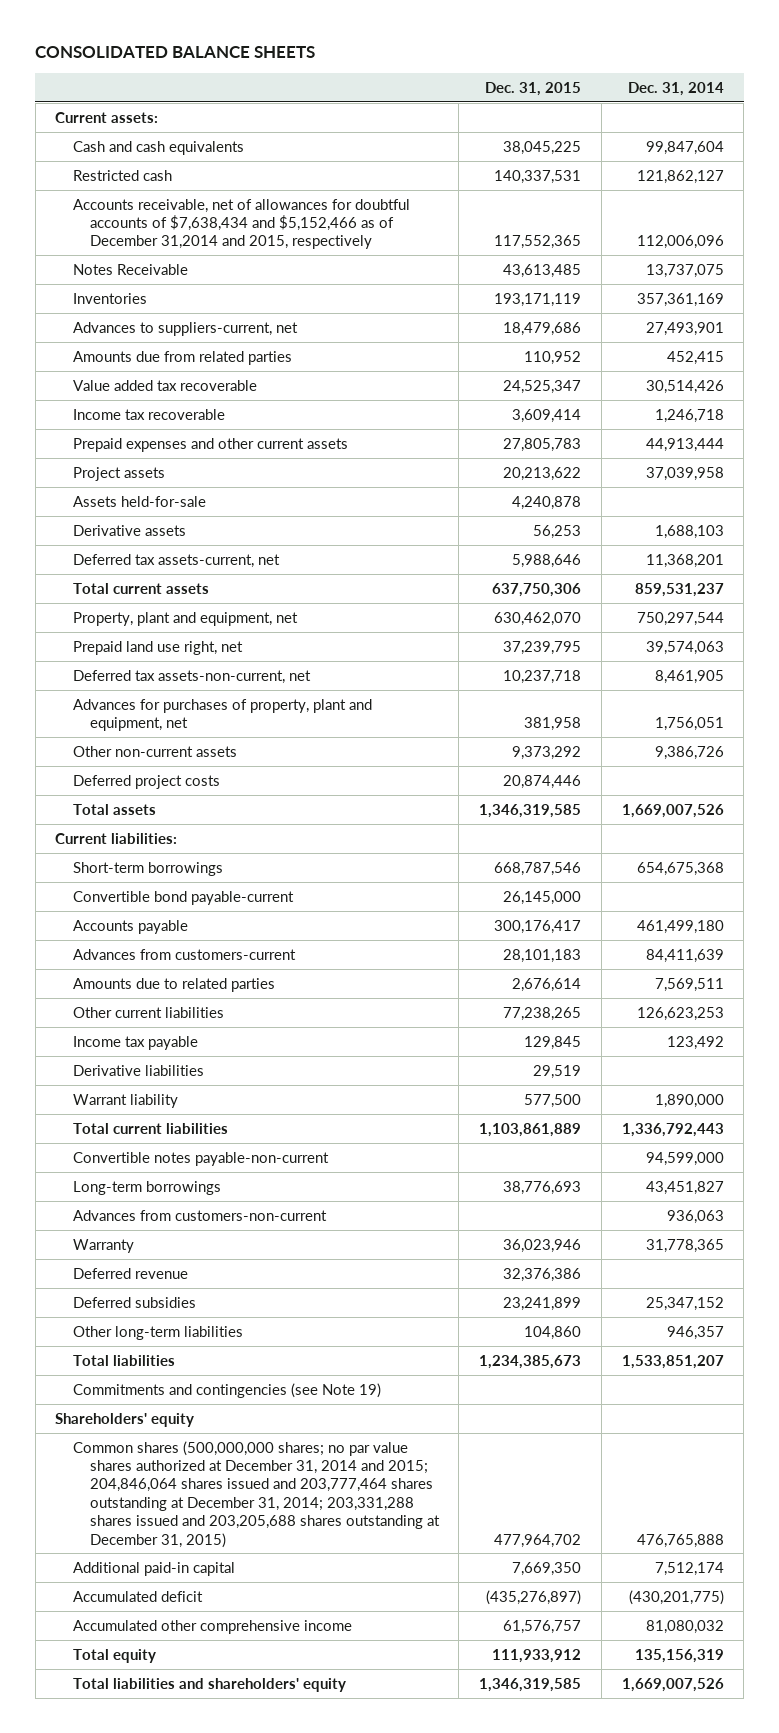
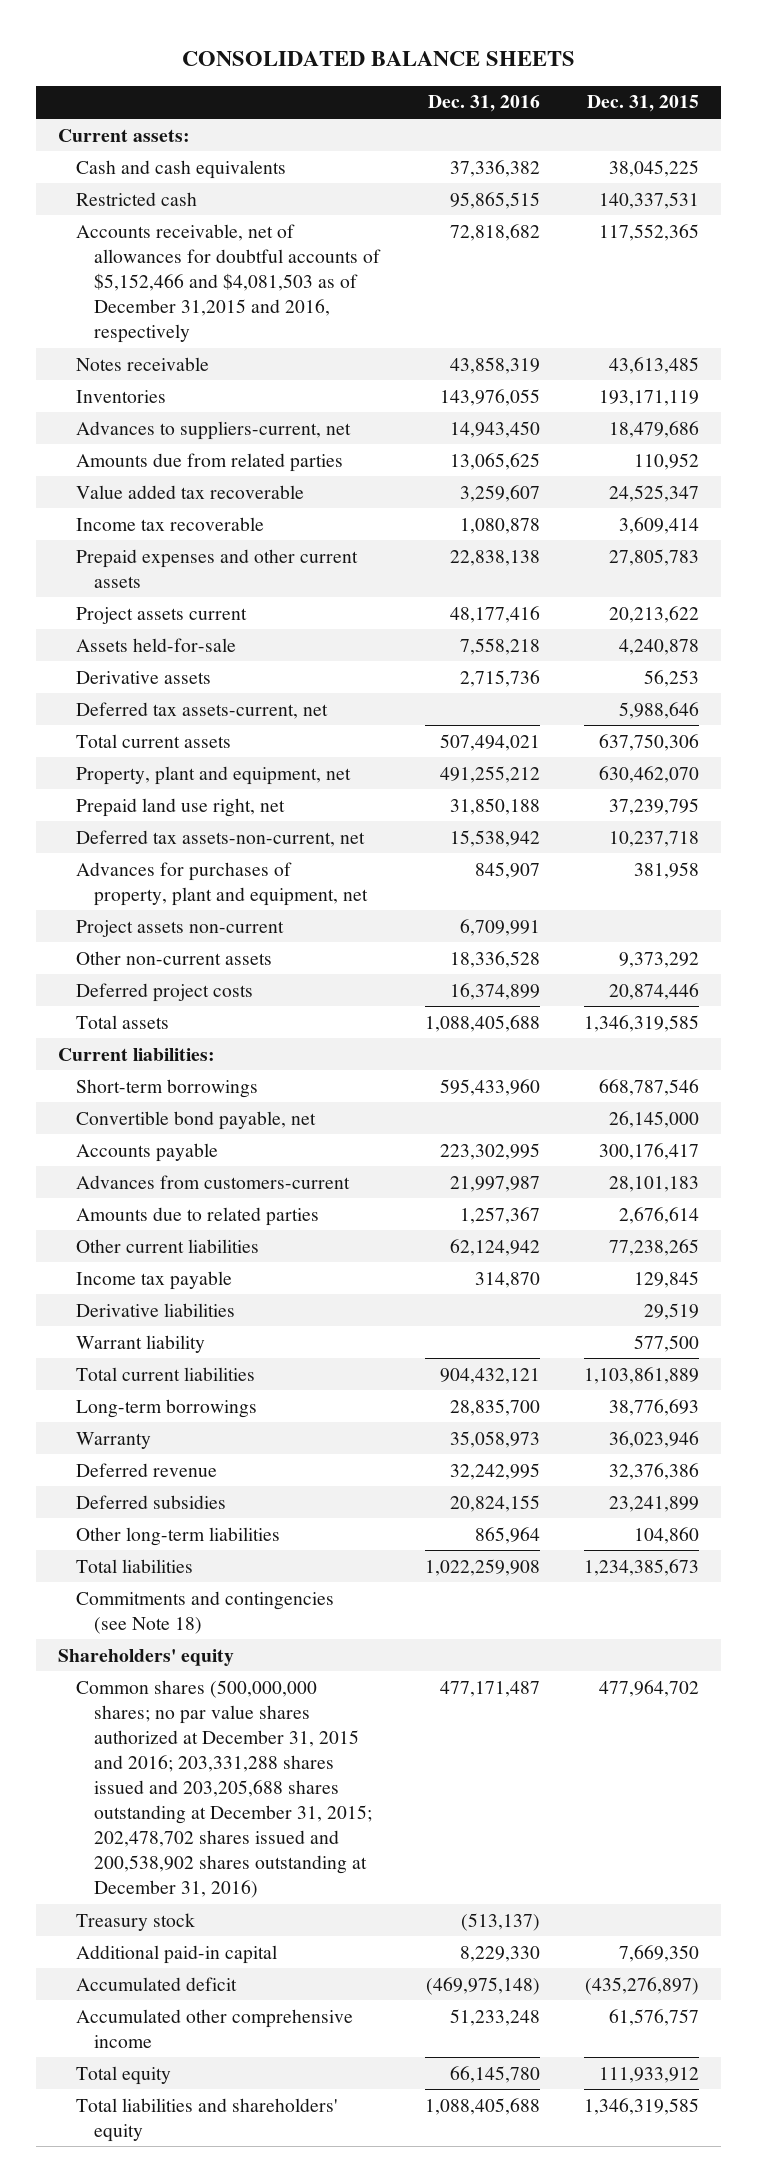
- | Dec. 31, 2015 | Dec. 31, 2014
+ | Dec. 31, 2016 | Dec. 31, 2015
- Accounts receivable, net of allowances for doubtful accounts of $7,638,434 and $5,152,466 as of December 31,2014 and 2015, respectively | 117,552,365 | 112,006,096
- Notes Receivable | 43,613,485 | 13,737,075
+ Accounts receivable, net of allowances for doubtful accounts of $5,152,466 and $4,081,503 as of December 31,2015 and 2016, respectively | 72,818,682 | 117,552,365
+ Notes receivable | 43,858,319 | 43,613,485
- Project assets | 20,213,622 | 37,039,958
+ Project assets current | 48,177,416 | 20,213,622
+ Project assets non-current | 6,709,991 |
- Convertible bond payable-current | 26,145,000 |
+ Convertible bond payable, net | | 26,145,000
- Convertible notes payable-non-current | | 94,599,000
- Advances from customers-non-current | | 936,063
- Commitments and contingencies (see Note 19)
+ Commitments and contingencies (see Note 18)
- Common shares (500,000,000 shares; no par value shares authorized at December 31, 2014 and 2015; 204,846,064 shares issued and 203,777,464 shares outstanding at December 31, 2014; 203,331,288 shares issued and 203,205,688 shares outstanding at December 31, 2015) | 477,964,702 | 476,765,888
+ Common shares (500,000,000 shares; no par value shares authorized at December 31, 2015 and 2016; 203,331,288 shares issued and 203,205,688 shares outstanding at December 31, 2015; 202,478,702 shares issued and 200,538,902 shares outstanding at December 31, 2016) | 477,171,487 | 477,964,702
+ Treasury stock | (513,137) |

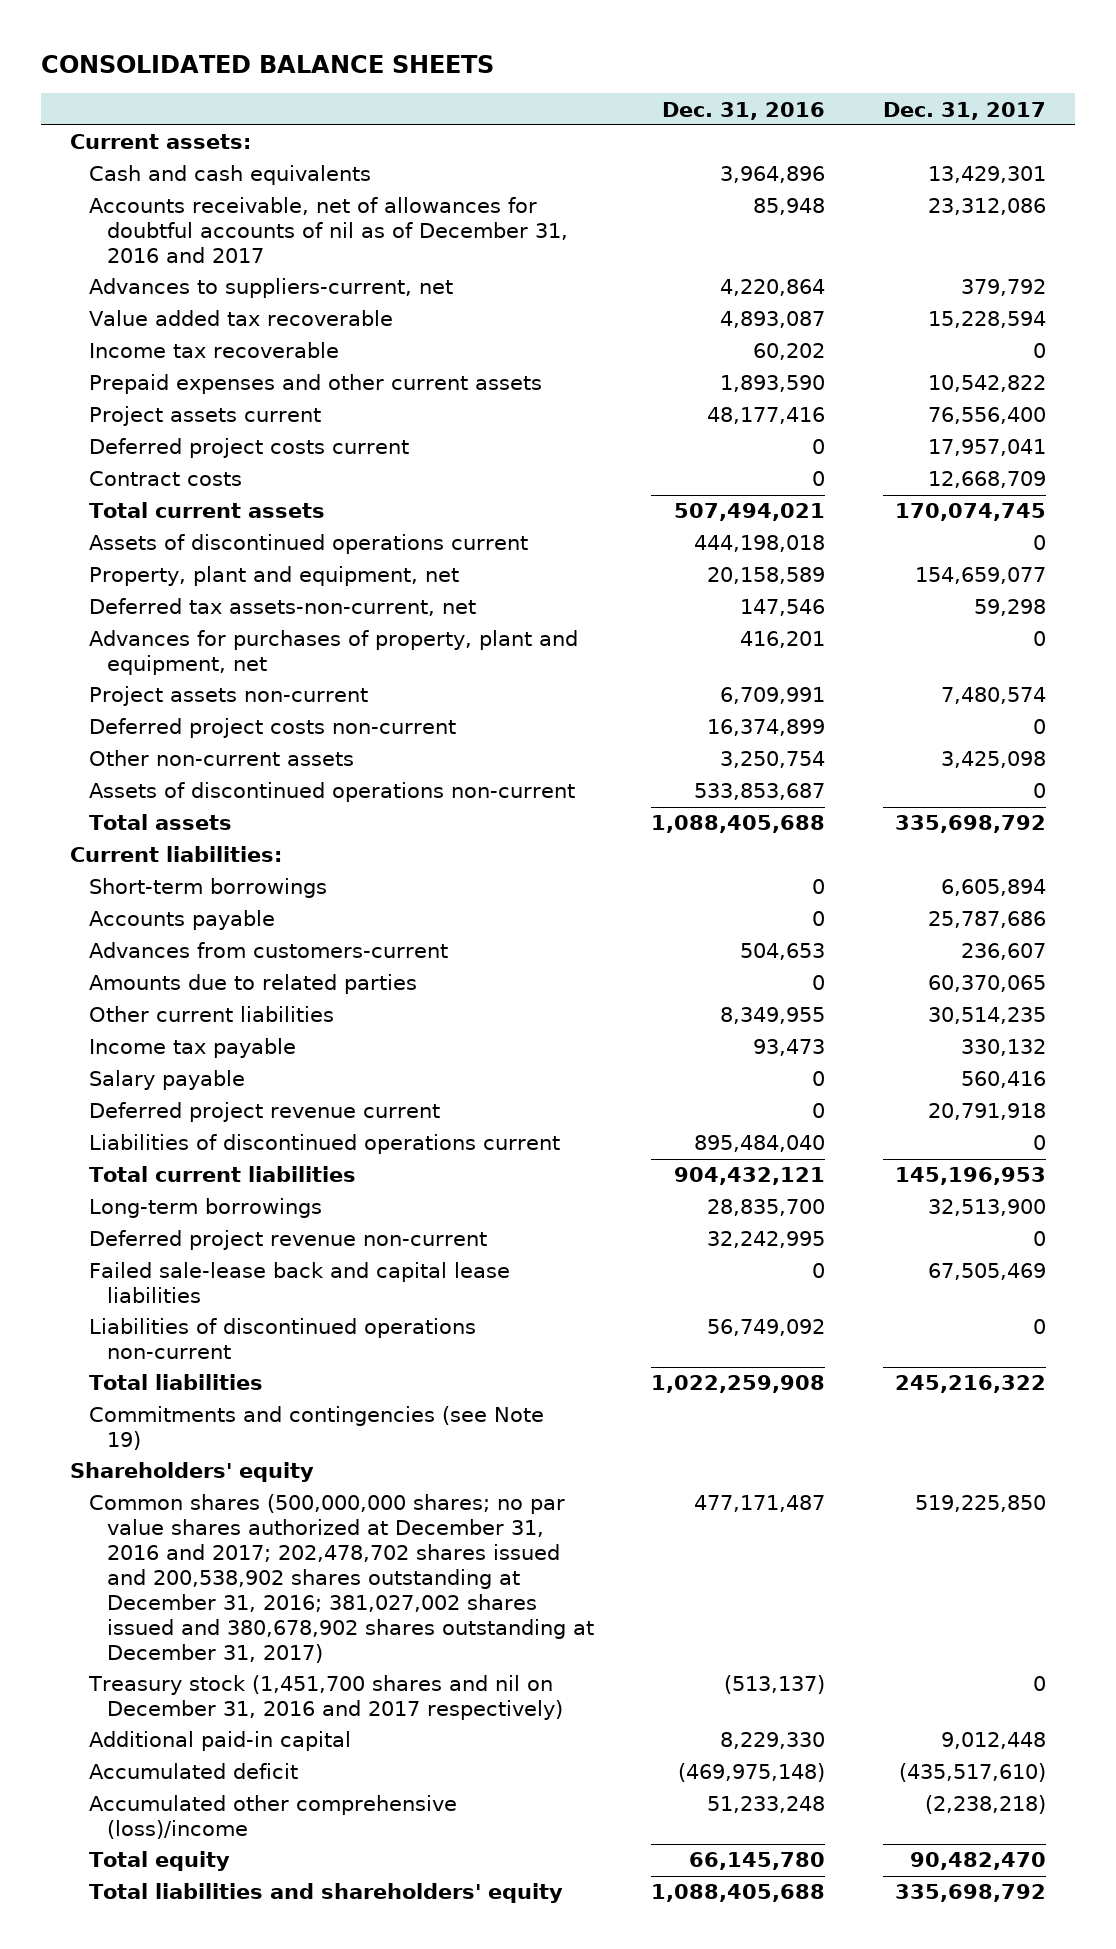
- | Dec. 31, 2016 | Dec. 31, 2015
+ | Dec. 31, 2016 | Dec. 31, 2017
- Cash and cash equivalents | 37,336,382 | 38,045,225
- Restricted cash | 95,865,515 | 140,337,531
- Accounts receivable, net of allowances for doubtful accounts of $5,152,466 and $4,081,503 as of December 31,2015 and 2016, respectively | 72,818,682 | 117,552,365
- Notes receivable | 43,858,319 | 43,613,485
- Inventories | 143,976,055 | 193,171,119
- Advances to suppliers-current, net | 14,943,450 | 18,479,686
- Amounts due from related parties | 13,065,625 | 110,952
- Value added tax recoverable | 3,259,607 | 24,525,347
- Income tax recoverable | 1,080,878 | 3,609,414
- Prepaid expenses and other current assets | 22,838,138 | 27,805,783
+ Cash and cash equivalents | 3,964,896 | 13,429,301
+ Accounts receivable, net of allowances for doubtful accounts of nil as of December 31, 2016 and 2017 | 85,948 | 23,312,086
+ Advances to suppliers-current, net | 4,220,864 | 379,792
+ Value added tax recoverable | 4,893,087 | 15,228,594
+ Income tax recoverable | 60,202 | 0
+ Prepaid expenses and other current assets | 1,893,590 | 10,542,822
- Assets held-for-sale | 7,558,218 | 4,240,878
- Derivative assets | 2,715,736 | 56,253
- Deferred tax assets-current, net | | 5,988,646
+ Deferred project costs current | 0 | 17,957,041
+ Contract costs | 0 | 12,668,709
- Property, plant and equipment, net | 491,255,212 | 630,462,070
- Prepaid land use right, net | 31,850,188 | 37,239,795
- Deferred tax assets-non-current, net | 15,538,942 | 10,237,718
- Advances for purchases of property, plant and equipment, net | 845,907 | 381,958
+ Assets of discontinued operations current | 444,198,018 | 0
+ Property, plant and equipment, net | 20,158,589 | 154,659,077
+ Deferred tax assets-non-current, net | 147,546 | 59,298
+ Advances for purchases of property, plant and equipment, net | 416,201 | 0
- Other non-current assets | 18,336,528 | 9,373,292
- Deferred project costs | 16,374,899 | 20,874,446
+ Deferred project costs non-current | 16,374,899 | 0
+ Other non-current assets | 3,250,754 | 3,425,098
+ Assets of discontinued operations non-current | 533,853,687 | 0
- Short-term borrowings | 595,433,960 | 668,787,546
- Convertible bond payable, net | | 26,145,000
- Accounts payable | 223,302,995 | 300,176,417
- Advances from customers-current | 21,997,987 | 28,101,183
- Amounts due to related parties | 1,257,367 | 2,676,614
- Other current liabilities | 62,124,942 | 77,238,265
- Income tax payable | 314,870 | 129,845
- Derivative liabilities | | 29,519
- Warrant liability | | 577,500
+ Short-term borrowings | 0 | 6,605,894
+ Accounts payable | 0 | 25,787,686
+ Advances from customers-current | 504,653 | 236,607
+ Amounts due to related parties | 0 | 60,370,065
+ Other current liabilities | 8,349,955 | 30,514,235
+ Income tax payable | 93,473 | 330,132
+ Salary payable | 0 | 560,416
+ Deferred project revenue current | 0 | 20,791,918
+ Liabilities of discontinued operations current | 895,484,040 | 0
- Warranty | 35,058,973 | 36,023,946
- Deferred revenue | 32,242,995 | 32,376,386
- Deferred subsidies | 20,824,155 | 23,241,899
- Other long-term liabilities | 865,964 | 104,860
+ Deferred project revenue non-current | 32,242,995 | 0
+ Failed sale-lease back and capital lease liabilities | 0 | 67,505,469
+ Liabilities of discontinued operations non-current | 56,749,092 | 0
- Commitments and contingencies (see Note 18)
+ Commitments and contingencies (see Note 19)
- Common shares (500,000,000 shares; no par value shares authorized at December 31, 2015 and 2016; 203,331,288 shares issued and 203,205,688 shares outstanding at December 31, 2015; 202,478,702 shares issued and 200,538,902 shares outstanding at December 31, 2016) | 477,171,487 | 477,964,702
- Treasury stock | (513,137) |
+ Common shares (500,000,000 shares; no par value shares authorized at December 31, 2016 and 2017; 202,478,702 shares issued and 200,538,902 shares outstanding at December 31, 2016; 381,027,002 shares issued and 380,678,902 shares outstanding at December 31, 2017) | 477,171,487 | 519,225,850
+ Treasury stock (1,451,700 shares and nil on December 31, 2016 and 2017 respectively) | (513,137) | 0
- Accumulated other comprehensive income | 51,233,248 | 61,576,757
+ Accumulated other comprehensive (loss)/income | 51,233,248 | (2,238,218)

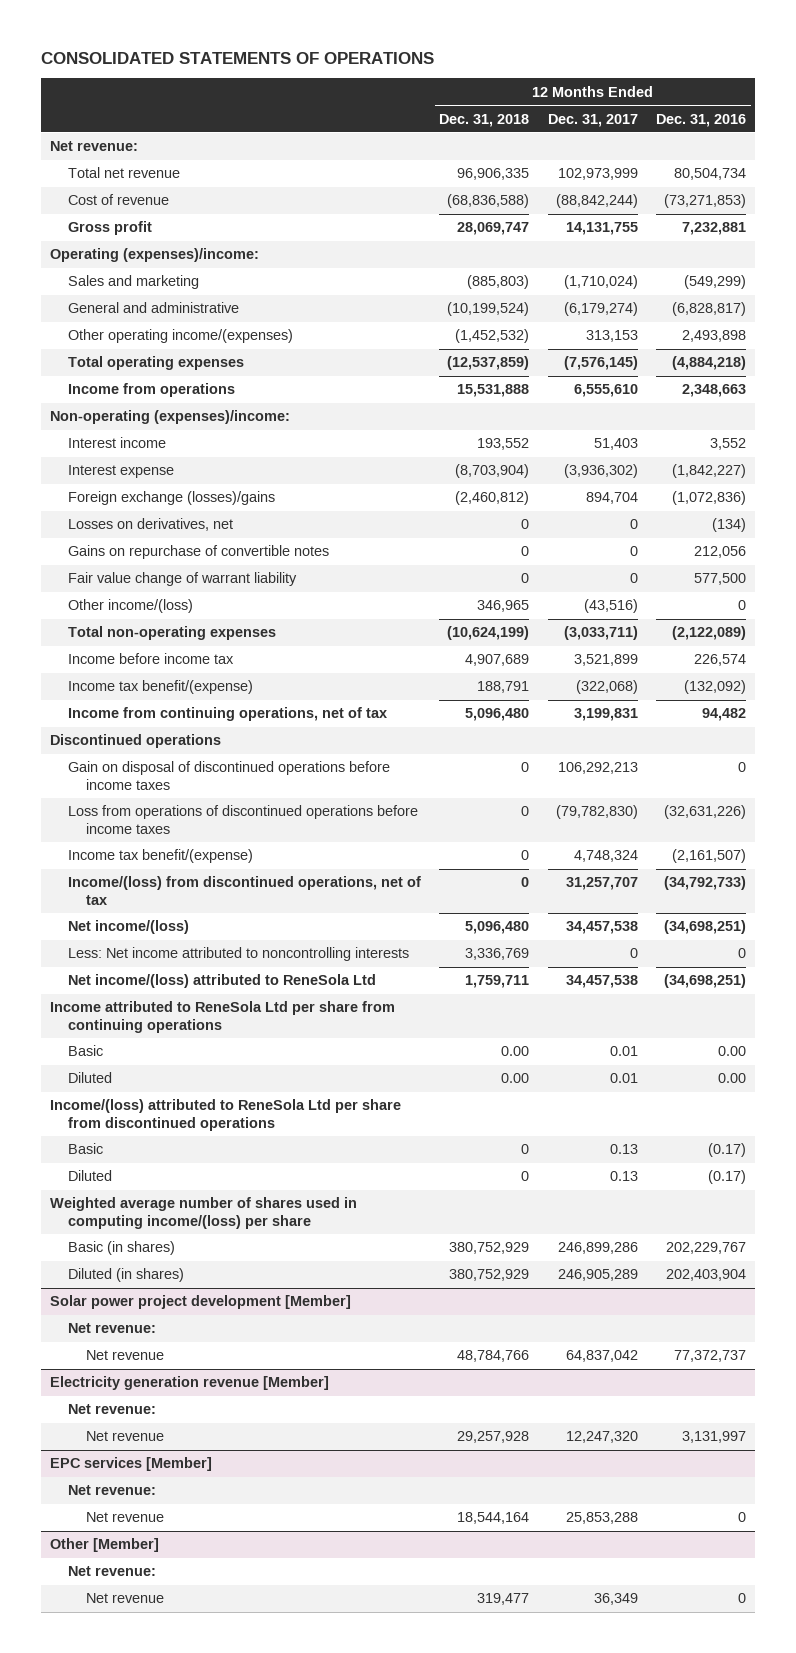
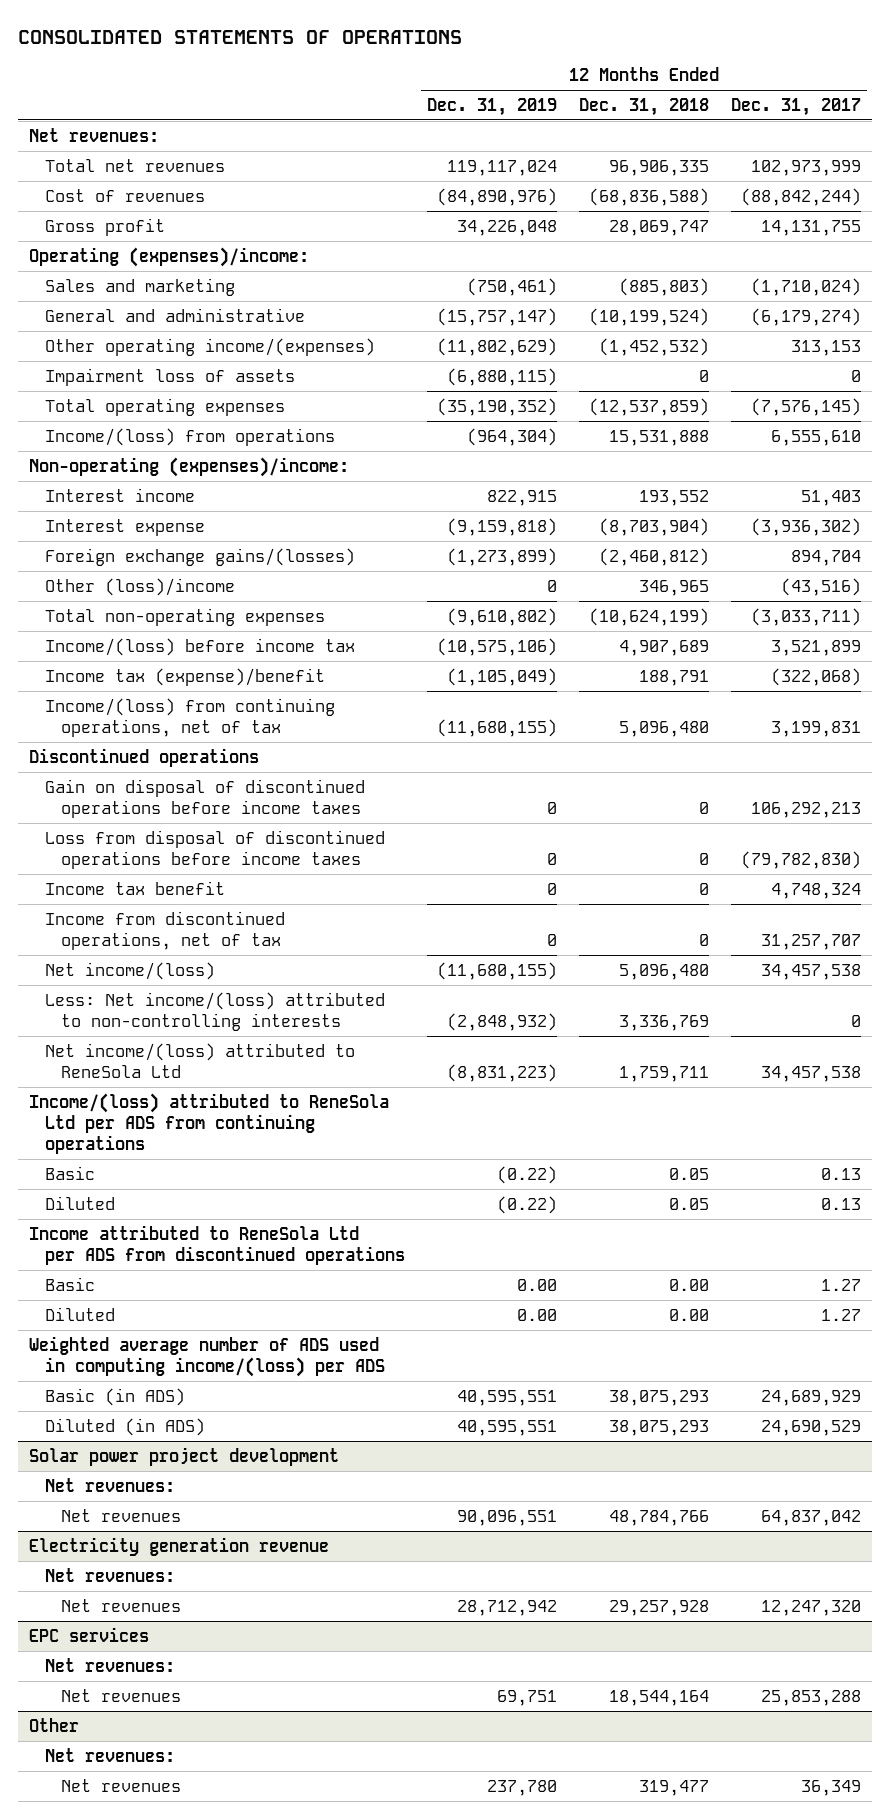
- | 12 Months Ended Dec. 31, 2018 | 12 Months Ended Dec. 31, 2017 | 12 Months Ended Dec. 31, 2016
+ | 12 Months Ended Dec. 31, 2019 | 12 Months Ended Dec. 31, 2018 | 12 Months Ended Dec. 31, 2017
- Net revenue:
- Total net revenue | 96,906,335 | 102,973,999 | 80,504,734
- Cost of revenue | (68,836,588) | (88,842,244) | (73,271,853)
+ Net revenues:
+ Total net revenues | 119,117,024 | 96,906,335 | 102,973,999
+ Cost of revenues | (84,890,976) | (68,836,588) | (88,842,244)
+ Impairment loss of assets | (6,880,115) | 0 | 0
- Income from operations | 15,531,888 | 6,555,610 | 2,348,663
+ Income/(loss) from operations | (964,304) | 15,531,888 | 6,555,610
- Foreign exchange (losses)/gains | (2,460,812) | 894,704 | (1,072,836)
- Losses on derivatives, net | 0 | 0 | (134)
- Gains on repurchase of convertible notes | 0 | 0 | 212,056
- Fair value change of warrant liability | 0 | 0 | 577,500
- Other income/(loss) | 346,965 | (43,516) | 0
+ Foreign exchange gains/(losses) | (1,273,899) | (2,460,812) | 894,704
+ Other (loss)/income | 0 | 346,965 | (43,516)
- Income before income tax | 4,907,689 | 3,521,899 | 226,574
- Income tax benefit/(expense) | 188,791 | (322,068) | (132,092)
- Income from continuing operations, net of tax | 5,096,480 | 3,199,831 | 94,482
+ Income/(loss) before income tax | (10,575,106) | 4,907,689 | 3,521,899
+ Income tax (expense)/benefit | (1,105,049) | 188,791 | (322,068)
+ Income/(loss) from continuing operations, net of tax | (11,680,155) | 5,096,480 | 3,199,831
- Loss from operations of discontinued operations before income taxes | 0 | (79,782,830) | (32,631,226)
- Income tax benefit/(expense) | 0 | 4,748,324 | (2,161,507)
- Income/(loss) from discontinued operations, net of tax | 0 | 31,257,707 | (34,792,733)
+ Loss from disposal of discontinued operations before income taxes | 0 | 0 | (79,782,830)
+ Income tax benefit | 0 | 0 | 4,748,324
+ Income from discontinued operations, net of tax | 0 | 0 | 31,257,707
- Less: Net income attributed to noncontrolling interests | 3,336,769 | 0 | 0
+ Less: Net income/(loss) attributed to non-controlling interests | (2,848,932) | 3,336,769 | 0
- Income attributed to ReneSola Ltd per share from continuing operations
- Basic | 0.00 | 0.01 | 0.00
- Diluted | 0.00 | 0.01 | 0.00
- Income/(loss) attributed to ReneSola Ltd per share from discontinued operations
- Basic | 0 | 0.13 | (0.17)
- Diluted | 0 | 0.13 | (0.17)
- Weighted average number of shares used in computing income/(loss) per share
- Basic (in shares) | 380,752,929 | 246,899,286 | 202,229,767
- Diluted (in shares) | 380,752,929 | 246,905,289 | 202,403,904
- Solar power project development [Member]
- Net revenue:
- Net revenue | 48,784,766 | 64,837,042 | 77,372,737
- Electricity generation revenue [Member]
- Net revenue:
- Net revenue | 29,257,928 | 12,247,320 | 3,131,997
- EPC services [Member]
- Net revenue:
- Net revenue | 18,544,164 | 25,853,288 | 0
- Other [Member]
- Net revenue:
- Net revenue | 319,477 | 36,349 | 0
+ Income/(loss) attributed to ReneSola Ltd per ADS from continuing operations
+ Basic | (0.22) | 0.05 | 0.13
+ Diluted | (0.22) | 0.05 | 0.13
+ Income attributed to ReneSola Ltd per ADS from discontinued operations
+ Basic | 0.00 | 0.00 | 1.27
+ Diluted | 0.00 | 0.00 | 1.27
+ Weighted average number of ADS used in computing income/(loss) per ADS
+ Basic (in ADS) | 40,595,551 | 38,075,293 | 24,689,929
+ Diluted (in ADS) | 40,595,551 | 38,075,293 | 24,690,529
+ Solar power project development
+ Net revenues:
+ Net revenues | 90,096,551 | 48,784,766 | 64,837,042
+ Electricity generation revenue
+ Net revenues:
+ Net revenues | 28,712,942 | 29,257,928 | 12,247,320
+ EPC services
+ Net revenues:
+ Net revenues | 69,751 | 18,544,164 | 25,853,288
+ Other
+ Net revenues:
+ Net revenues | 237,780 | 319,477 | 36,349

